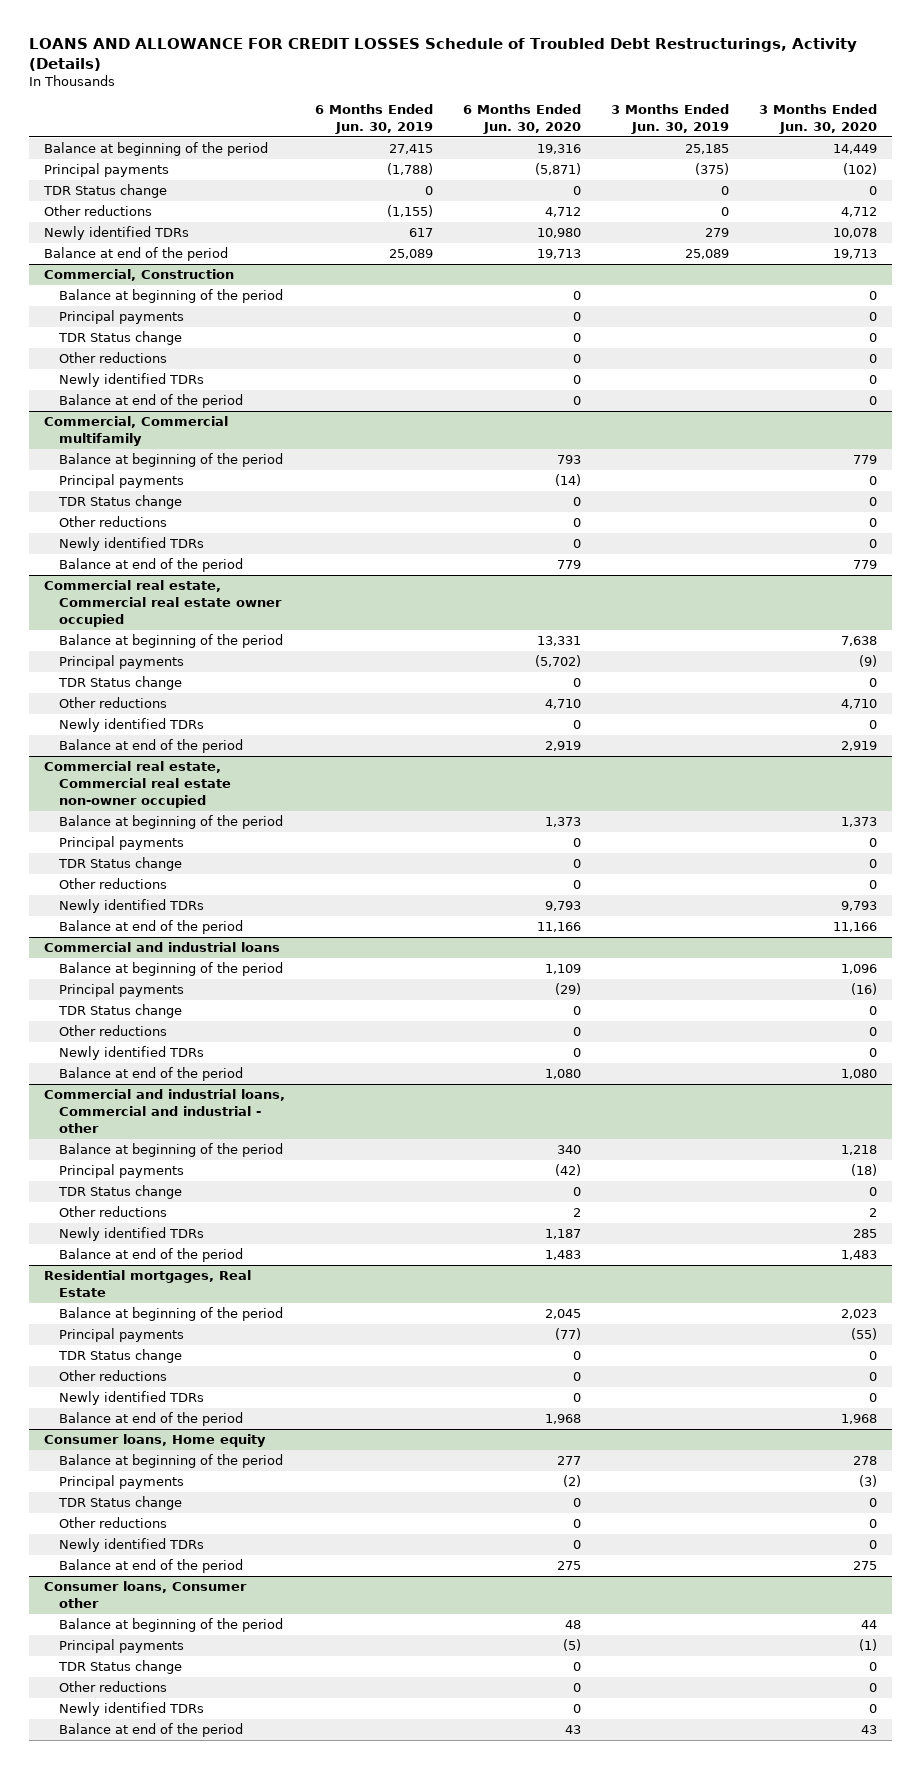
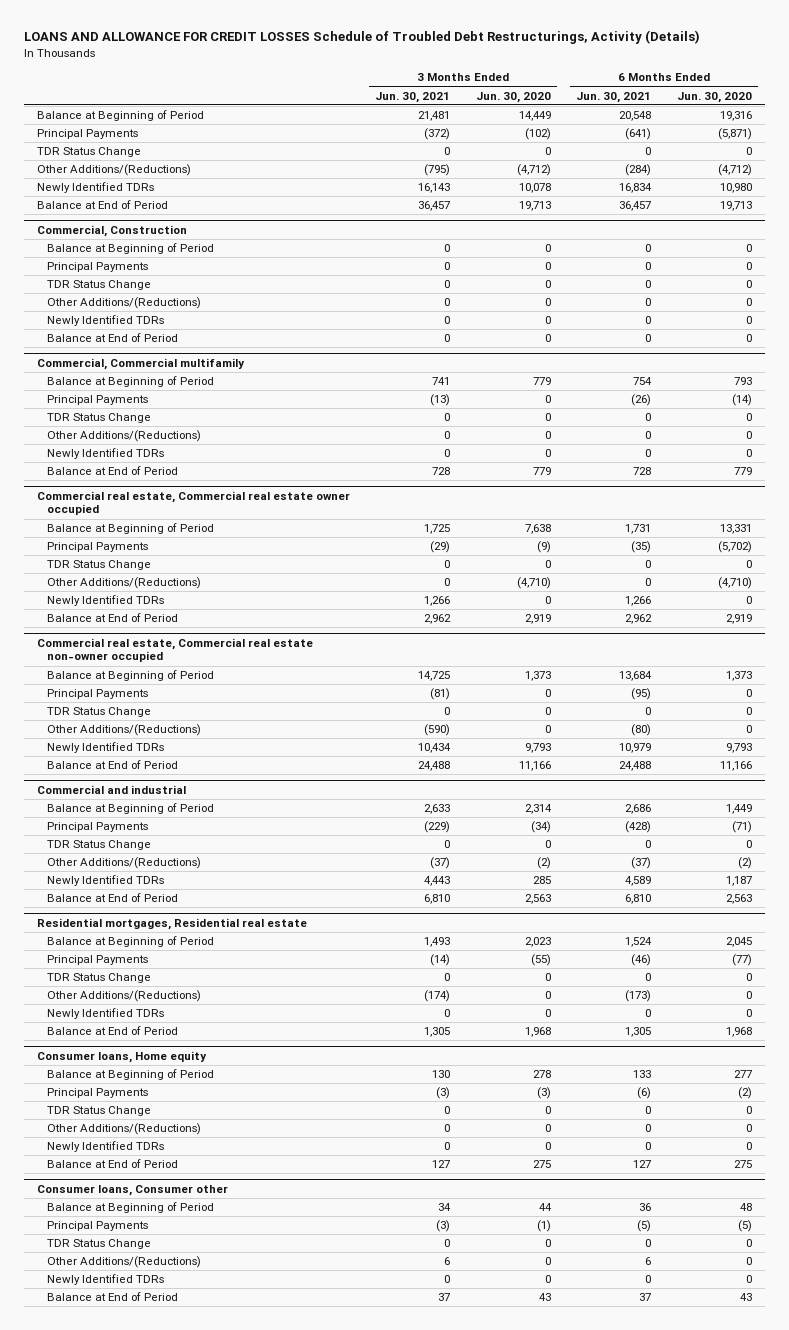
- | 6 Months Ended Jun. 30, 2019 | 6 Months Ended Jun. 30, 2020 | 3 Months Ended Jun. 30, 2019 | 3 Months Ended Jun. 30, 2020
+ | 3 Months Ended Jun. 30, 2021 | 3 Months Ended Jun. 30, 2020 | 6 Months Ended Jun. 30, 2021 | 6 Months Ended Jun. 30, 2020
- Balance at beginning of the period | 27,415 | 19,316 | 25,185 | 14,449
- Principal payments | (1,788) | (5,871) | (375) | (102)
- TDR Status change | 0 | 0 | 0 | 0
- Other reductions | (1,155) | 4,712 | 0 | 4,712
- Newly identified TDRs | 617 | 10,980 | 279 | 10,078
- Balance at end of the period | 25,089 | 19,713 | 25,089 | 19,713
+ Balance at Beginning of Period | 21,481 | 14,449 | 20,548 | 19,316
+ Principal Payments | (372) | (102) | (641) | (5,871)
+ TDR Status Change | 0 | 0 | 0 | 0
+ Other Additions/(Reductions) | (795) | (4,712) | (284) | (4,712)
+ Newly Identified TDRs | 16,143 | 10,078 | 16,834 | 10,980
+ Balance at End of Period | 36,457 | 19,713 | 36,457 | 19,713
@ Commercial, Construction
- Balance at beginning of the period | | 0 | | 0
- Principal payments | | 0 | | 0
- TDR Status change | | 0 | | 0
- Other reductions | | 0 | | 0
- Newly identified TDRs | | 0 | | 0
- Balance at end of the period | | 0 | | 0
+ Balance at Beginning of Period | 0 | 0 | 0 | 0
+ Principal Payments | 0 | 0 | 0 | 0
+ TDR Status Change | 0 | 0 | 0 | 0
+ Other Additions/(Reductions) | 0 | 0 | 0 | 0
+ Newly Identified TDRs | 0 | 0 | 0 | 0
+ Balance at End of Period | 0 | 0 | 0 | 0
@ Commercial, Commercial multifamily
- Balance at beginning of the period | | 793 | | 779
- Principal payments | | (14) | | 0
- TDR Status change | | 0 | | 0
- Other reductions | | 0 | | 0
- Newly identified TDRs | | 0 | | 0
- Balance at end of the period | | 779 | | 779
+ Balance at Beginning of Period | 741 | 779 | 754 | 793
+ Principal Payments | (13) | 0 | (26) | (14)
+ TDR Status Change | 0 | 0 | 0 | 0
+ Other Additions/(Reductions) | 0 | 0 | 0 | 0
+ Newly Identified TDRs | 0 | 0 | 0 | 0
+ Balance at End of Period | 728 | 779 | 728 | 779
@ Commercial real estate, Commercial real estate owner occupied
- Balance at beginning of the period | | 13,331 | | 7,638
- Principal payments | | (5,702) | | (9)
- TDR Status change | | 0 | | 0
- Other reductions | | 4,710 | | 4,710
- Newly identified TDRs | | 0 | | 0
- Balance at end of the period | | 2,919 | | 2,919
+ Balance at Beginning of Period | 1,725 | 7,638 | 1,731 | 13,331
+ Principal Payments | (29) | (9) | (35) | (5,702)
+ TDR Status Change | 0 | 0 | 0 | 0
+ Other Additions/(Reductions) | 0 | (4,710) | 0 | (4,710)
+ Newly Identified TDRs | 1,266 | 0 | 1,266 | 0
+ Balance at End of Period | 2,962 | 2,919 | 2,962 | 2,919
@ Commercial real estate, Commercial real estate non-owner occupied
- Balance at beginning of the period | | 1,373 | | 1,373
- Principal payments | | 0 | | 0
- TDR Status change | | 0 | | 0
- Other reductions | | 0 | | 0
- Newly identified TDRs | | 9,793 | | 9,793
- Balance at end of the period | | 11,166 | | 11,166
- Commercial and industrial loans
- Balance at beginning of the period | | 1,109 | | 1,096
- Principal payments | | (29) | | (16)
- TDR Status change | | 0 | | 0
- Other reductions | | 0 | | 0
- Newly identified TDRs | | 0 | | 0
- Balance at end of the period | | 1,080 | | 1,080
- Commercial and industrial loans, Commercial and industrial - other
- Balance at beginning of the period | | 340 | | 1,218
- Principal payments | | (42) | | (18)
- TDR Status change | | 0 | | 0
- Other reductions | | 2 | | 2
- Newly identified TDRs | | 1,187 | | 285
- Balance at end of the period | | 1,483 | | 1,483
- Residential mortgages, Real Estate
- Balance at beginning of the period | | 2,045 | | 2,023
- Principal payments | | (77) | | (55)
- TDR Status change | | 0 | | 0
- Other reductions | | 0 | | 0
- Newly identified TDRs | | 0 | | 0
- Balance at end of the period | | 1,968 | | 1,968
@ Commercial real estate, Commercial real estate non-owner occupied
+ Balance at Beginning of Period | 14,725 | 1,373 | 13,684 | 1,373
+ Principal Payments | (81) | 0 | (95) | 0
+ TDR Status Change | 0 | 0 | 0 | 0
+ Other Additions/(Reductions) | (590) | 0 | (80) | 0
+ Newly Identified TDRs | 10,434 | 9,793 | 10,979 | 9,793
+ Balance at End of Period | 24,488 | 11,166 | 24,488 | 11,166
+ Commercial and industrial
+ Balance at Beginning of Period | 2,633 | 2,314 | 2,686 | 1,449
+ Principal Payments | (229) | (34) | (428) | (71)
+ TDR Status Change | 0 | 0 | 0 | 0
+ Other Additions/(Reductions) | (37) | (2) | (37) | (2)
+ Newly Identified TDRs | 4,443 | 285 | 4,589 | 1,187
+ Balance at End of Period | 6,810 | 2,563 | 6,810 | 2,563
+ Residential mortgages, Residential real estate
+ Balance at Beginning of Period | 1,493 | 2,023 | 1,524 | 2,045
+ Principal Payments | (14) | (55) | (46) | (77)
+ TDR Status Change | 0 | 0 | 0 | 0
+ Other Additions/(Reductions) | (174) | 0 | (173) | 0
+ Newly Identified TDRs | 0 | 0 | 0 | 0
+ Balance at End of Period | 1,305 | 1,968 | 1,305 | 1,968
@ Consumer loans, Home equity
- Balance at beginning of the period | | 277 | | 278
- Principal payments | | (2) | | (3)
- TDR Status change | | 0 | | 0
- Other reductions | | 0 | | 0
- Newly identified TDRs | | 0 | | 0
- Balance at end of the period | | 275 | | 275
+ Balance at Beginning of Period | 130 | 278 | 133 | 277
+ Principal Payments | (3) | (3) | (6) | (2)
+ TDR Status Change | 0 | 0 | 0 | 0
+ Other Additions/(Reductions) | 0 | 0 | 0 | 0
+ Newly Identified TDRs | 0 | 0 | 0 | 0
+ Balance at End of Period | 127 | 275 | 127 | 275
@ Consumer loans, Consumer other
- Balance at beginning of the period | | 48 | | 44
- Principal payments | | (5) | | (1)
- TDR Status change | | 0 | | 0
- Other reductions | | 0 | | 0
- Newly identified TDRs | | 0 | | 0
- Balance at end of the period | | 43 | | 43
+ Balance at Beginning of Period | 34 | 44 | 36 | 48
+ Principal Payments | (3) | (1) | (5) | (5)
+ TDR Status Change | 0 | 0 | 0 | 0
+ Other Additions/(Reductions) | 6 | 0 | 6 | 0
+ Newly Identified TDRs | 0 | 0 | 0 | 0
+ Balance at End of Period | 37 | 43 | 37 | 43

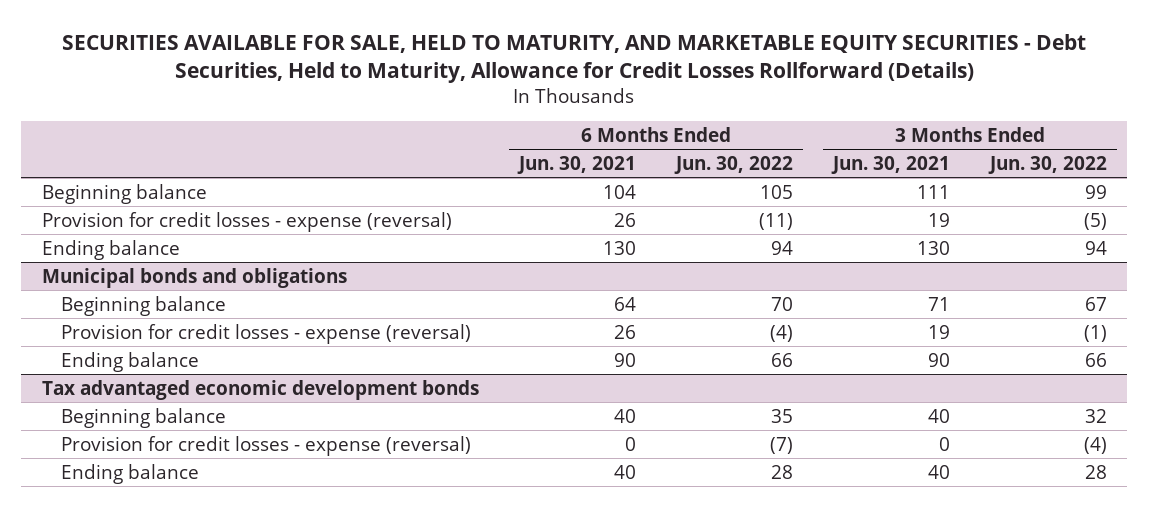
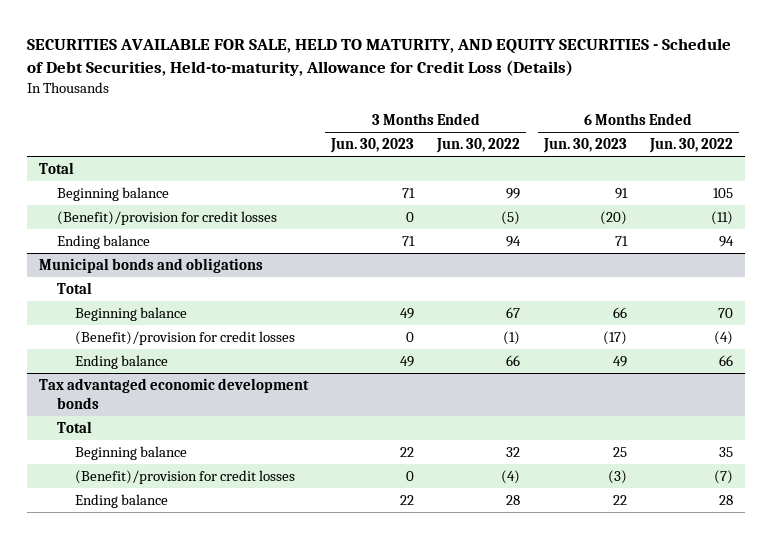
- SECURITIES AVAILABLE FOR SALE, HELD TO MATURITY, AND MARKETABLE EQUITY SECURITIES - Debt Securities, Held to Maturity, Allowance for Credit Losses Rollforward (Details)
+ SECURITIES AVAILABLE FOR SALE, HELD TO MATURITY, AND EQUITY SECURITIES - Schedule of Debt Securities, Held-to-maturity, Allowance for Credit Loss (Details)
- | 6 Months Ended Jun. 30, 2021 | 6 Months Ended Jun. 30, 2022 | 3 Months Ended Jun. 30, 2021 | 3 Months Ended Jun. 30, 2022
+ | 3 Months Ended Jun. 30, 2023 | 3 Months Ended Jun. 30, 2022 | 6 Months Ended Jun. 30, 2023 | 6 Months Ended Jun. 30, 2022
+ Total
- Provision for credit losses - expense (reversal) | 26 | (11) | 19 | (5)
+ (Benefit)/provision for credit losses | 0 | (5) | (20) | (11)
@ Municipal bonds and obligations
+ Total
- Provision for credit losses - expense (reversal) | 26 | (4) | 19 | (1)
+ (Benefit)/provision for credit losses | 0 | (1) | (17) | (4)
@ Tax advantaged economic development bonds
+ Total
- Provision for credit losses - expense (reversal) | 0 | (7) | 0 | (4)
+ (Benefit)/provision for credit losses | 0 | (4) | (3) | (7)

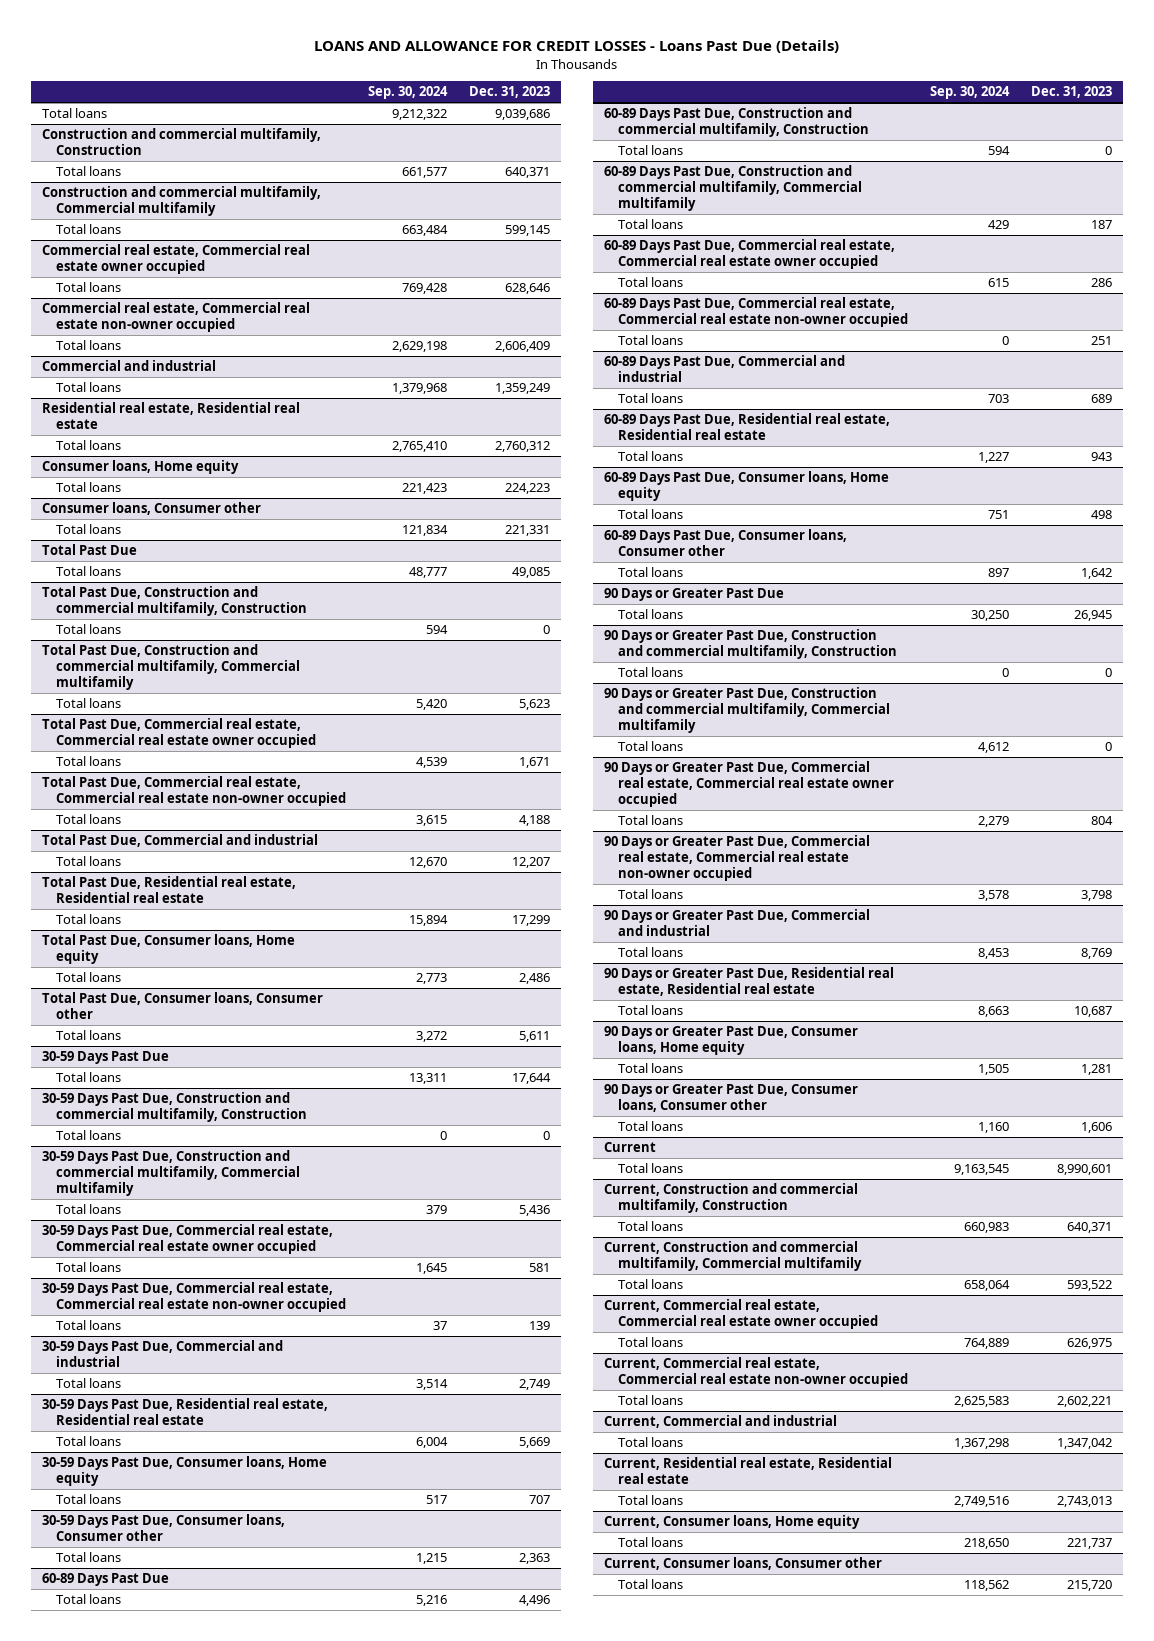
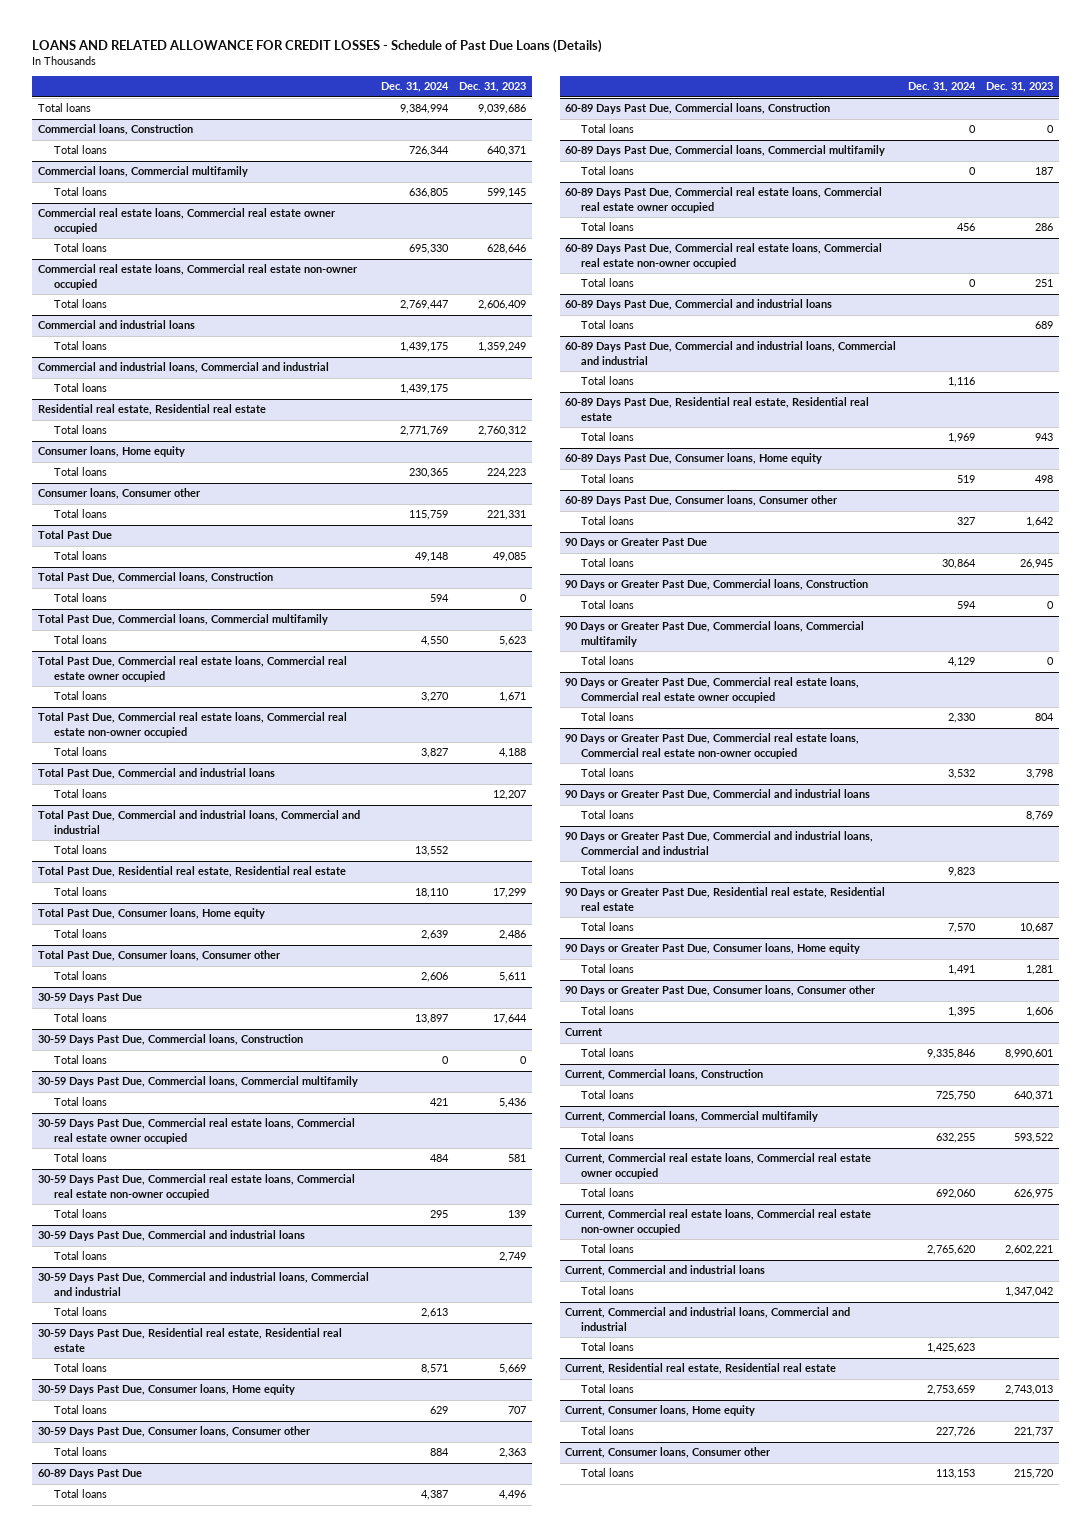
- LOANS AND ALLOWANCE FOR CREDIT LOSSES - Loans Past Due (Details)
+ LOANS AND RELATED ALLOWANCE FOR CREDIT LOSSES - Schedule of Past Due Loans (Details)
- | Sep. 30, 2024 | Dec. 31, 2023
+ | Dec. 31, 2024 | Dec. 31, 2023
- Construction and commercial multifamily, Construction
+ Commercial loans, Construction
- Construction and commercial multifamily, Commercial multifamily
+ Commercial loans, Commercial multifamily
- Commercial real estate, Commercial real estate owner occupied
+ Commercial real estate loans, Commercial real estate owner occupied
- Commercial real estate, Commercial real estate non-owner occupied
+ Commercial real estate loans, Commercial real estate non-owner occupied
- Commercial and industrial
+ Commercial and industrial loans
+ Commercial and industrial loans, Commercial and industrial
+ Total loans | 1,439,175 |
- Total Past Due, Construction and commercial multifamily, Construction
+ Total Past Due, Commercial loans, Construction
- Total Past Due, Construction and commercial multifamily, Commercial multifamily
+ Total Past Due, Commercial loans, Commercial multifamily
- Total Past Due, Commercial real estate, Commercial real estate owner occupied
+ Total Past Due, Commercial real estate loans, Commercial real estate owner occupied
- Total Past Due, Commercial real estate, Commercial real estate non-owner occupied
+ Total Past Due, Commercial real estate loans, Commercial real estate non-owner occupied
- Total Past Due, Commercial and industrial
+ Total Past Due, Commercial and industrial loans
+ Total Past Due, Commercial and industrial loans, Commercial and industrial
+ Total loans | 13,552 |
- 30-59 Days Past Due, Construction and commercial multifamily, Construction
+ 30-59 Days Past Due, Commercial loans, Construction
- 30-59 Days Past Due, Construction and commercial multifamily, Commercial multifamily
+ 30-59 Days Past Due, Commercial loans, Commercial multifamily
- 30-59 Days Past Due, Commercial real estate, Commercial real estate owner occupied
+ 30-59 Days Past Due, Commercial real estate loans, Commercial real estate owner occupied
- 30-59 Days Past Due, Commercial real estate, Commercial real estate non-owner occupied
+ 30-59 Days Past Due, Commercial real estate loans, Commercial real estate non-owner occupied
- 30-59 Days Past Due, Commercial and industrial
+ 30-59 Days Past Due, Commercial and industrial loans
+ 30-59 Days Past Due, Commercial and industrial loans, Commercial and industrial
+ Total loans | 2,613 |
- 60-89 Days Past Due, Construction and commercial multifamily, Construction
+ 60-89 Days Past Due, Commercial loans, Construction
- 60-89 Days Past Due, Construction and commercial multifamily, Commercial multifamily
+ 60-89 Days Past Due, Commercial loans, Commercial multifamily
- 60-89 Days Past Due, Commercial real estate, Commercial real estate owner occupied
+ 60-89 Days Past Due, Commercial real estate loans, Commercial real estate owner occupied
- 60-89 Days Past Due, Commercial real estate, Commercial real estate non-owner occupied
+ 60-89 Days Past Due, Commercial real estate loans, Commercial real estate non-owner occupied
- 60-89 Days Past Due, Commercial and industrial
+ 60-89 Days Past Due, Commercial and industrial loans
+ 60-89 Days Past Due, Commercial and industrial loans, Commercial and industrial
+ Total loans | 1,116 |
- 90 Days or Greater Past Due, Construction and commercial multifamily, Construction
+ 90 Days or Greater Past Due, Commercial loans, Construction
- 90 Days or Greater Past Due, Construction and commercial multifamily, Commercial multifamily
+ 90 Days or Greater Past Due, Commercial loans, Commercial multifamily
- 90 Days or Greater Past Due, Commercial real estate, Commercial real estate owner occupied
+ 90 Days or Greater Past Due, Commercial real estate loans, Commercial real estate owner occupied
- 90 Days or Greater Past Due, Commercial real estate, Commercial real estate non-owner occupied
+ 90 Days or Greater Past Due, Commercial real estate loans, Commercial real estate non-owner occupied
- 90 Days or Greater Past Due, Commercial and industrial
+ 90 Days or Greater Past Due, Commercial and industrial loans
+ 90 Days or Greater Past Due, Commercial and industrial loans, Commercial and industrial
+ Total loans | 9,823 |
- Current, Construction and commercial multifamily, Construction
+ Current, Commercial loans, Construction
- Current, Construction and commercial multifamily, Commercial multifamily
+ Current, Commercial loans, Commercial multifamily
- Current, Commercial real estate, Commercial real estate owner occupied
+ Current, Commercial real estate loans, Commercial real estate owner occupied
- Current, Commercial real estate, Commercial real estate non-owner occupied
+ Current, Commercial real estate loans, Commercial real estate non-owner occupied
- Current, Commercial and industrial
+ Current, Commercial and industrial loans
+ Current, Commercial and industrial loans, Commercial and industrial
+ Total loans | 1,425,623 |

